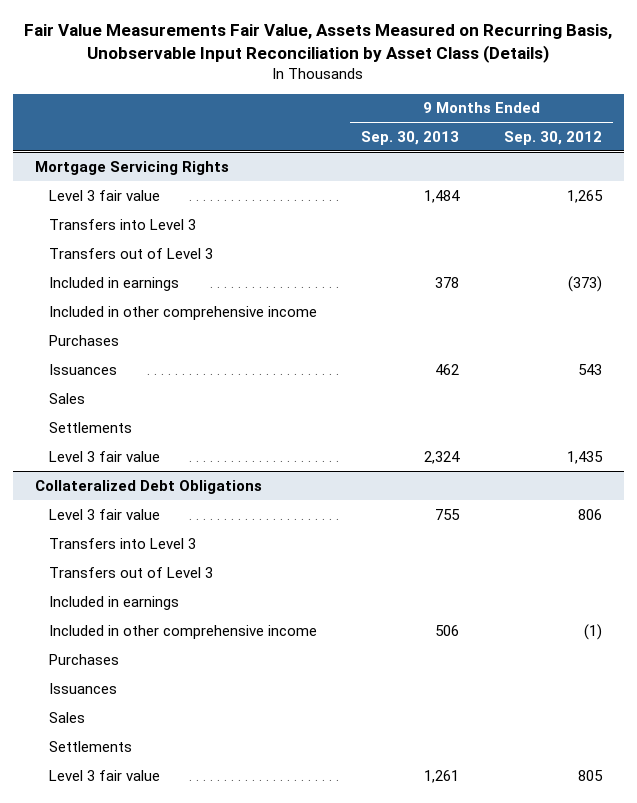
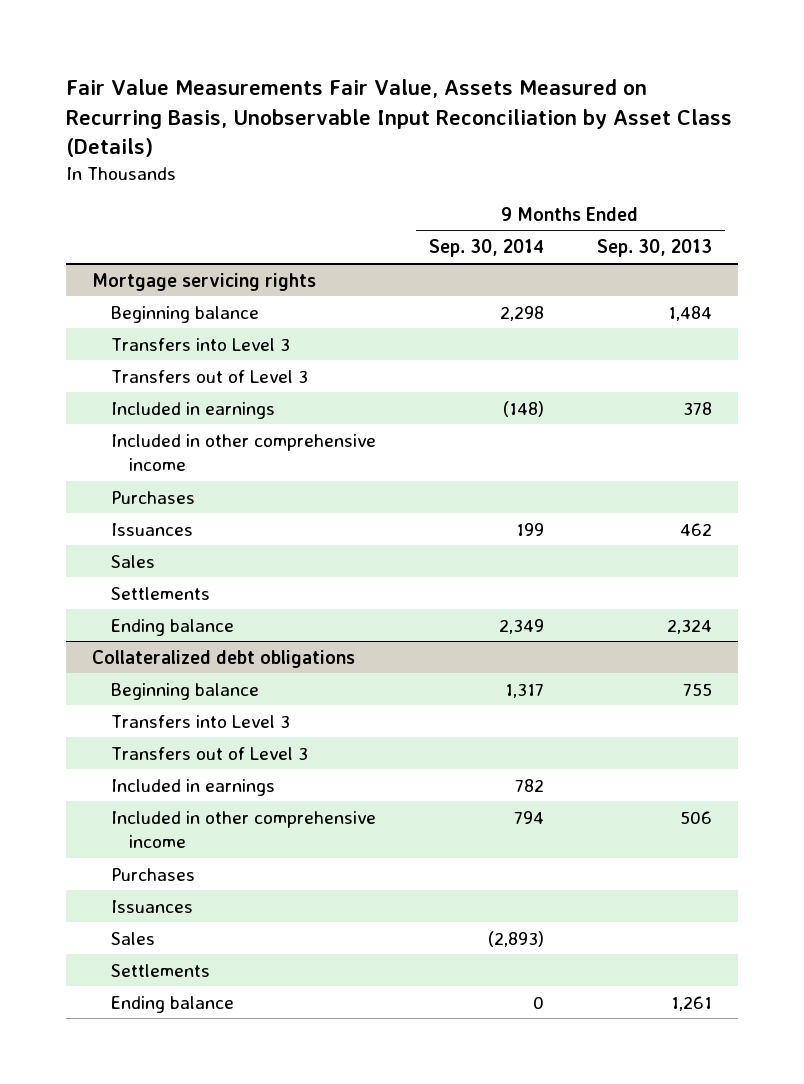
- | 9 Months Ended Sep. 30, 2013 | 9 Months Ended Sep. 30, 2012
+ | 9 Months Ended Sep. 30, 2014 | 9 Months Ended Sep. 30, 2013
- Mortgage Servicing Rights
- Level 3 fair value | 1,484 | 1,265
+ Mortgage servicing rights
+ Beginning balance | 2,298 | 1,484
- Level 3 fair value | 2,324 | 1,435
- Collateralized Debt Obligations
- Level 3 fair value | 755 | 806
+ Ending balance | 2,349 | 2,324
+ Collateralized debt obligations
+ Beginning balance | 1,317 | 755
- Level 3 fair value | 1,261 | 805
+ Ending balance | 0 | 1,261

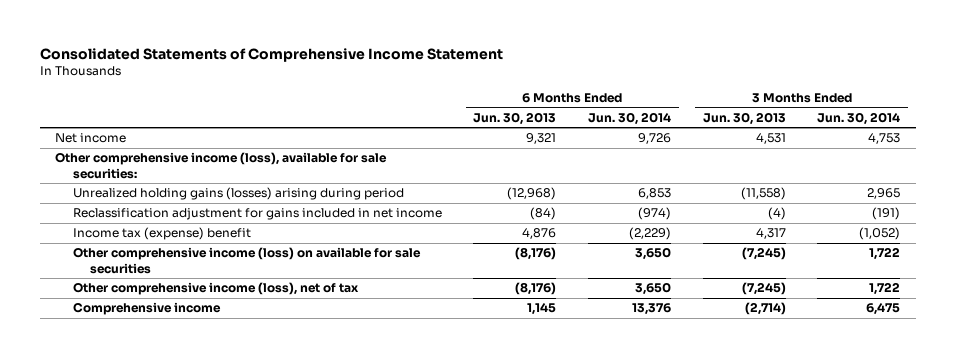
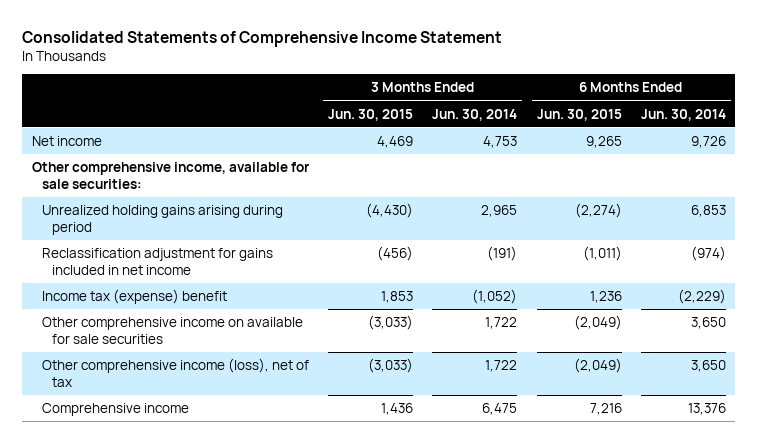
- | 6 Months Ended Jun. 30, 2013 | 6 Months Ended Jun. 30, 2014 | 3 Months Ended Jun. 30, 2013 | 3 Months Ended Jun. 30, 2014
+ | 3 Months Ended Jun. 30, 2015 | 3 Months Ended Jun. 30, 2014 | 6 Months Ended Jun. 30, 2015 | 6 Months Ended Jun. 30, 2014
- Other comprehensive income (loss), available for sale securities:
- Unrealized holding gains (losses) arising during period | (12,968) | 6,853 | (11,558) | 2,965
+ Other comprehensive income, available for sale securities:
+ Unrealized holding gains arising during period | (4,430) | 2,965 | (2,274) | 6,853
- Other comprehensive income (loss) on available for sale securities | (8,176) | 3,650 | (7,245) | 1,722
+ Other comprehensive income on available for sale securities | (3,033) | 1,722 | (2,049) | 3,650

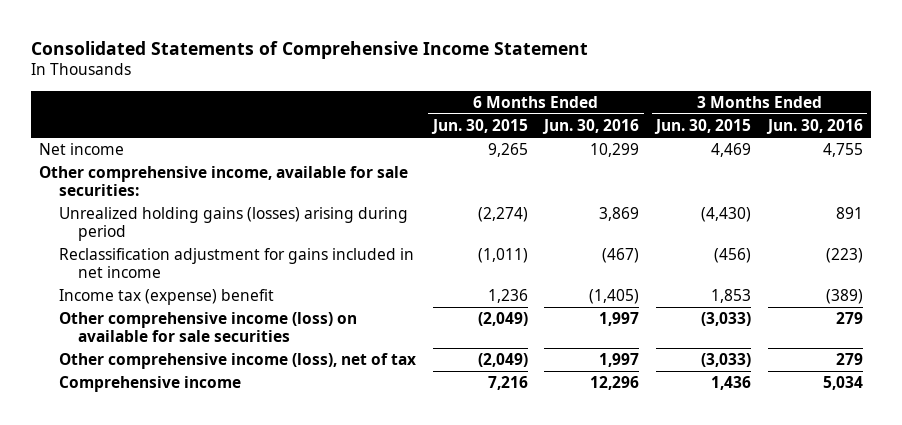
- | 3 Months Ended Jun. 30, 2015 | 3 Months Ended Jun. 30, 2014 | 6 Months Ended Jun. 30, 2015 | 6 Months Ended Jun. 30, 2014
+ | 6 Months Ended Jun. 30, 2015 | 6 Months Ended Jun. 30, 2016 | 3 Months Ended Jun. 30, 2015 | 3 Months Ended Jun. 30, 2016
- Unrealized holding gains arising during period | (4,430) | 2,965 | (2,274) | 6,853
+ Unrealized holding gains (losses) arising during period | (2,274) | 3,869 | (4,430) | 891
- Other comprehensive income on available for sale securities | (3,033) | 1,722 | (2,049) | 3,650
+ Other comprehensive income (loss) on available for sale securities | (2,049) | 1,997 | (3,033) | 279

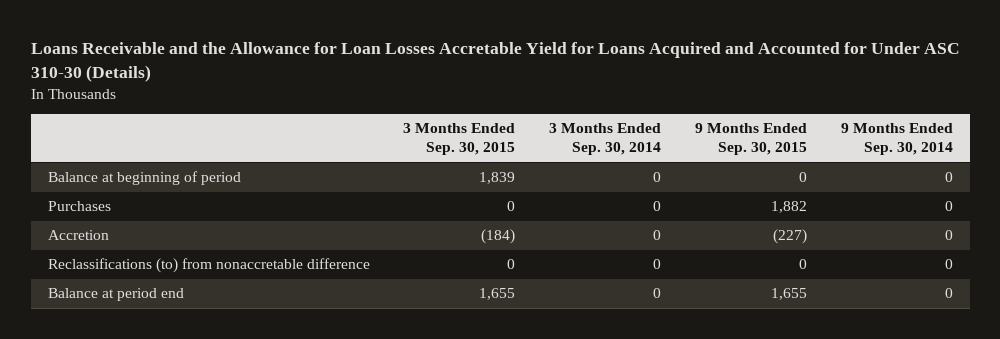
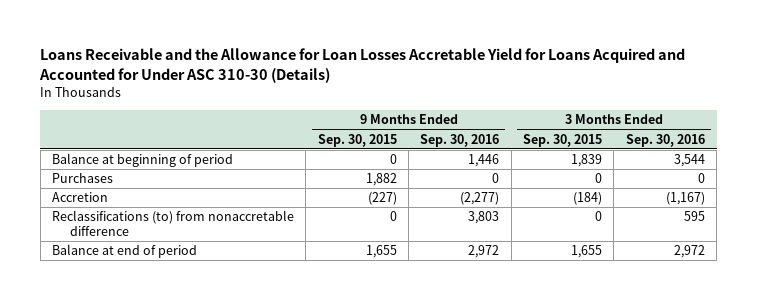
- | 3 Months Ended Sep. 30, 2015 | 3 Months Ended Sep. 30, 2014 | 9 Months Ended Sep. 30, 2015 | 9 Months Ended Sep. 30, 2014
+ | 9 Months Ended Sep. 30, 2015 | 9 Months Ended Sep. 30, 2016 | 3 Months Ended Sep. 30, 2015 | 3 Months Ended Sep. 30, 2016
- Balance at period end | 1,655 | 0 | 1,655 | 0
+ Balance at end of period | 1,655 | 2,972 | 1,655 | 2,972

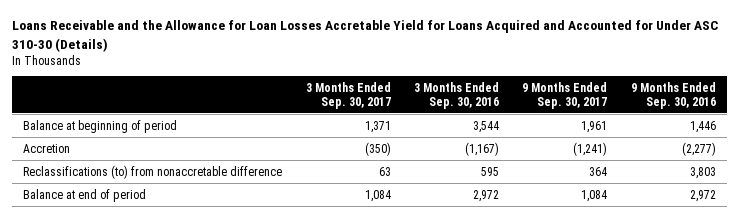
- | 9 Months Ended Sep. 30, 2015 | 9 Months Ended Sep. 30, 2016 | 3 Months Ended Sep. 30, 2015 | 3 Months Ended Sep. 30, 2016
+ | 3 Months Ended Sep. 30, 2017 | 3 Months Ended Sep. 30, 2016 | 9 Months Ended Sep. 30, 2017 | 9 Months Ended Sep. 30, 2016
- Purchases | 1,882 | 0 | 0 | 0

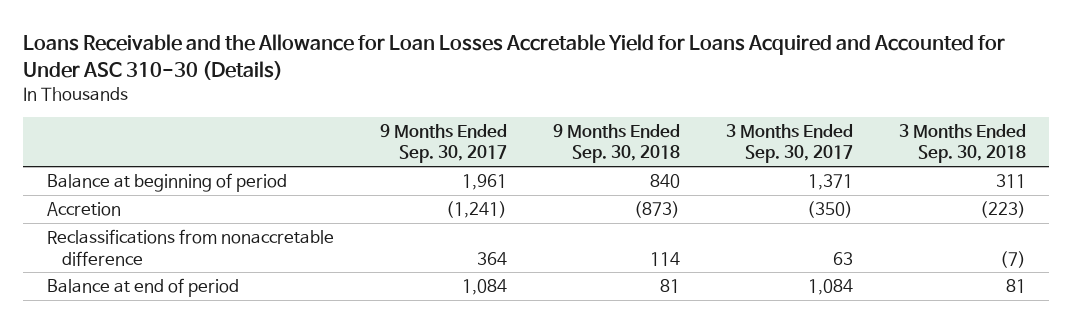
- | 3 Months Ended Sep. 30, 2017 | 3 Months Ended Sep. 30, 2016 | 9 Months Ended Sep. 30, 2017 | 9 Months Ended Sep. 30, 2016
+ | 9 Months Ended Sep. 30, 2017 | 9 Months Ended Sep. 30, 2018 | 3 Months Ended Sep. 30, 2017 | 3 Months Ended Sep. 30, 2018
- Reclassifications (to) from nonaccretable difference | 63 | 595 | 364 | 3,803
+ Reclassifications from nonaccretable difference | 364 | 114 | 63 | (7)

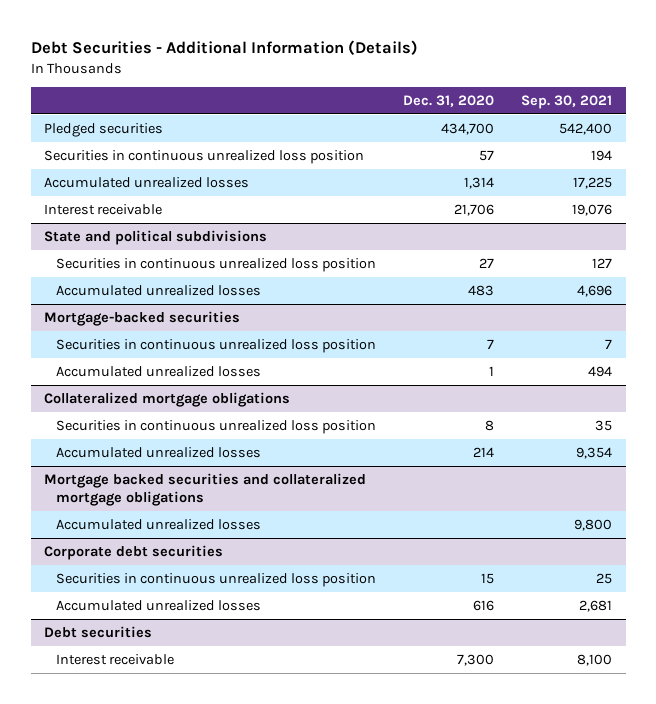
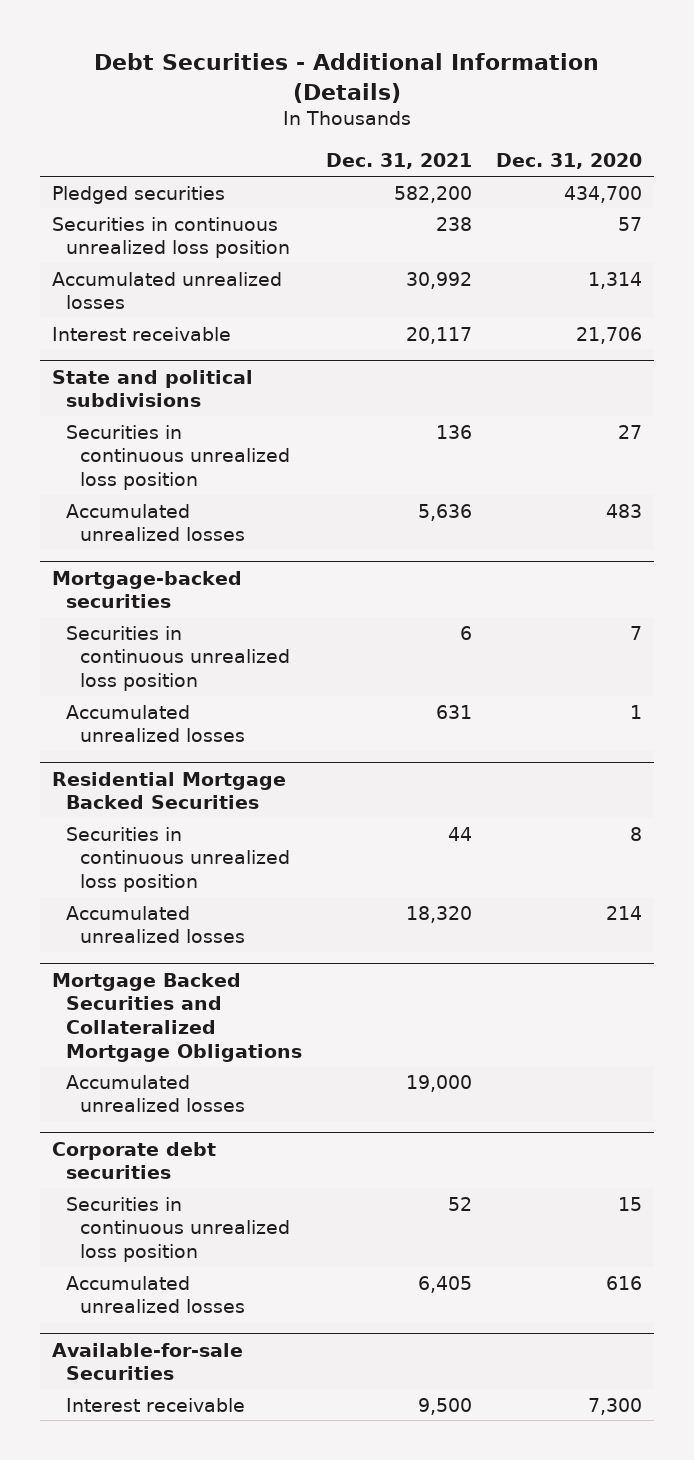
- | Dec. 31, 2020 | Sep. 30, 2021
+ | Dec. 31, 2021 | Dec. 31, 2020
- Collateralized mortgage obligations
+ Residential Mortgage Backed Securities
- Mortgage backed securities and collateralized mortgage obligations
+ Mortgage Backed Securities and Collateralized Mortgage Obligations
- Debt securities
+ Available-for-sale Securities

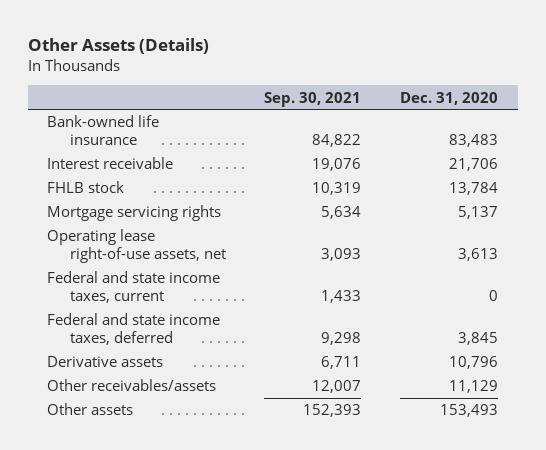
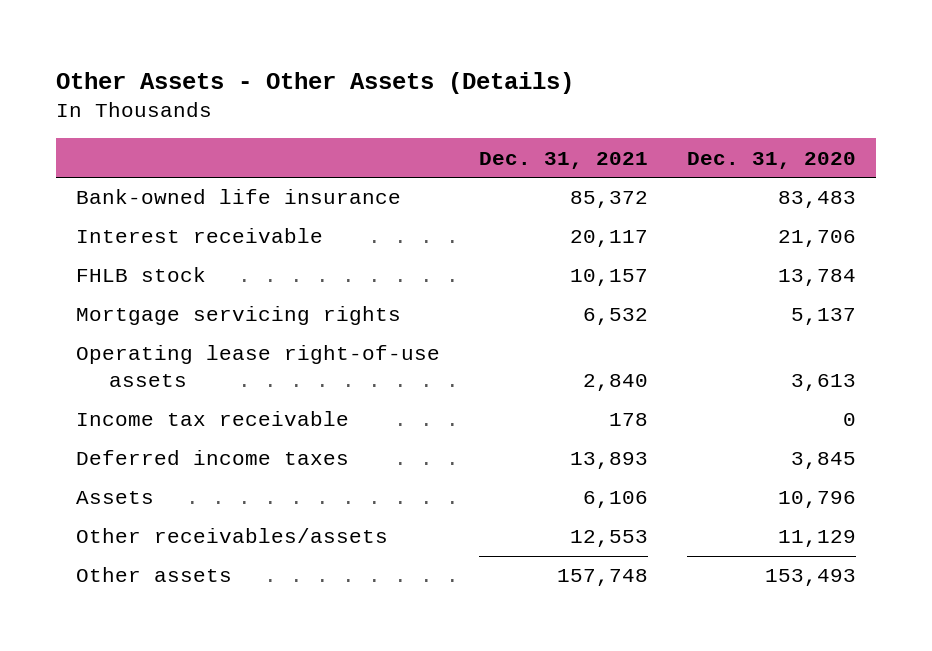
- Other Assets (Details)
+ Other Assets - Other Assets (Details)
- | Sep. 30, 2021 | Dec. 31, 2020
+ | Dec. 31, 2021 | Dec. 31, 2020
- Operating lease right-of-use assets, net | 3,093 | 3,613
- Federal and state income taxes, current | 1,433 | 0
- Federal and state income taxes, deferred | 9,298 | 3,845
- Derivative assets | 6,711 | 10,796
+ Operating lease right-of-use assets | 2,840 | 3,613
+ Income tax receivable | 178 | 0
+ Deferred income taxes | 13,893 | 3,845
+ Assets | 6,106 | 10,796

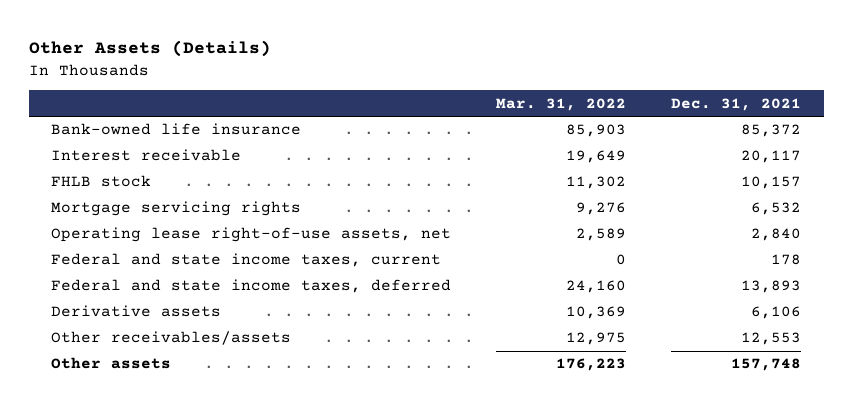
- Other Assets - Other Assets (Details)
+ Other Assets (Details)
- | Dec. 31, 2021 | Dec. 31, 2020
+ | Mar. 31, 2022 | Dec. 31, 2021
- Operating lease right-of-use assets | 2,840 | 3,613
- Income tax receivable | 178 | 0
- Deferred income taxes | 13,893 | 3,845
- Assets | 6,106 | 10,796
+ Operating lease right-of-use assets, net | 2,589 | 2,840
+ Federal and state income taxes, current | 0 | 178
+ Federal and state income taxes, deferred | 24,160 | 13,893
+ Derivative assets | 10,369 | 6,106

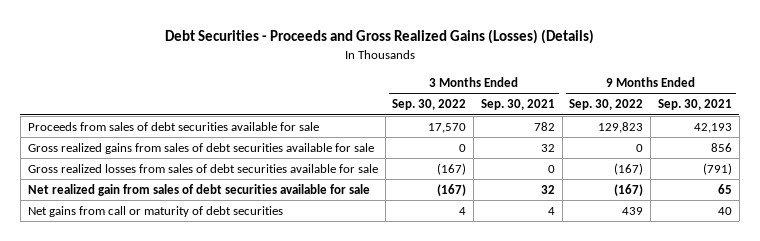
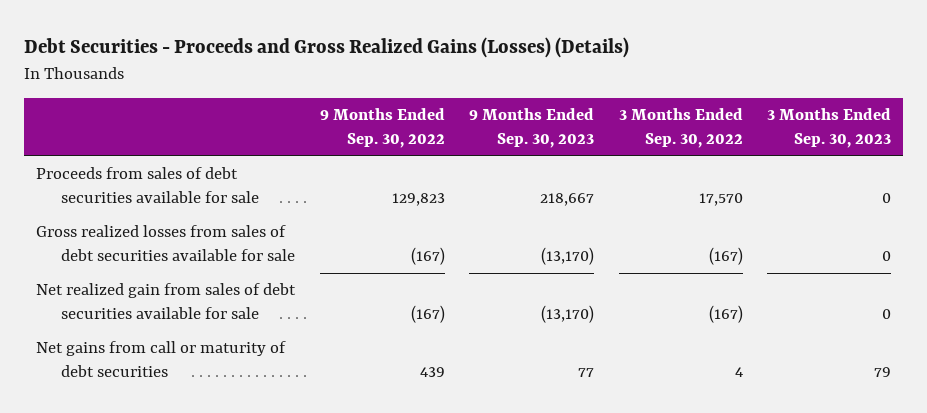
- | 3 Months Ended Sep. 30, 2022 | 3 Months Ended Sep. 30, 2021 | 9 Months Ended Sep. 30, 2022 | 9 Months Ended Sep. 30, 2021
+ | 9 Months Ended Sep. 30, 2022 | 9 Months Ended Sep. 30, 2023 | 3 Months Ended Sep. 30, 2022 | 3 Months Ended Sep. 30, 2023
- Gross realized gains from sales of debt securities available for sale | 0 | 32 | 0 | 856

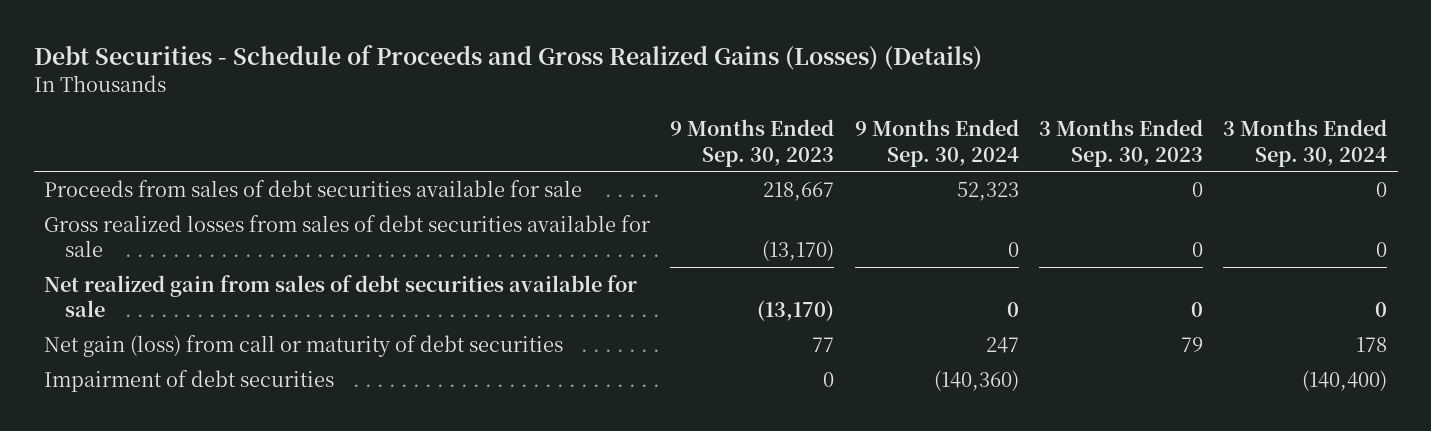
- Debt Securities - Proceeds and Gross Realized Gains (Losses) (Details)
+ Debt Securities - Schedule of Proceeds and Gross Realized Gains (Losses) (Details)
- | 9 Months Ended Sep. 30, 2022 | 9 Months Ended Sep. 30, 2023 | 3 Months Ended Sep. 30, 2022 | 3 Months Ended Sep. 30, 2023
+ | 9 Months Ended Sep. 30, 2023 | 9 Months Ended Sep. 30, 2024 | 3 Months Ended Sep. 30, 2023 | 3 Months Ended Sep. 30, 2024
- Net gains from call or maturity of debt securities | 439 | 77 | 4 | 79
+ Net gain (loss) from call or maturity of debt securities | 77 | 247 | 79 | 178
+ Impairment of debt securities | 0 | (140,360) | | (140,400)

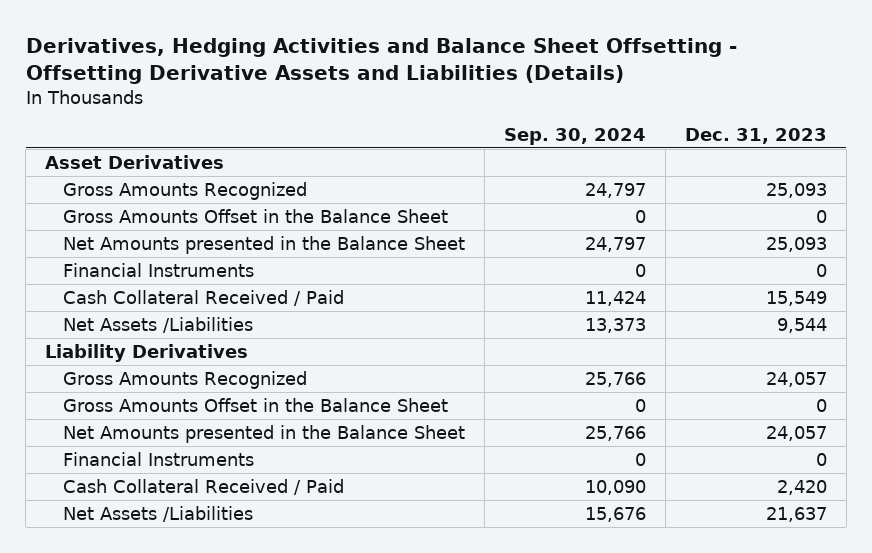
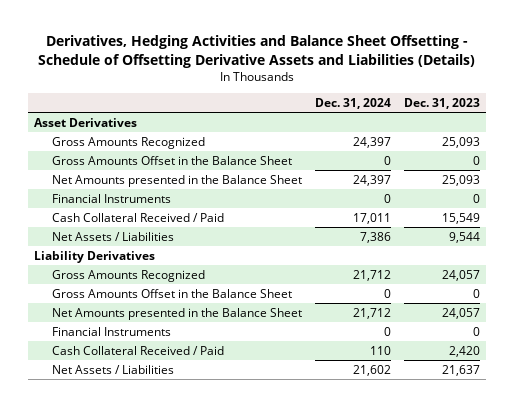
- Derivatives, Hedging Activities and Balance Sheet Offsetting - Offsetting Derivative Assets and Liabilities (Details)
+ Derivatives, Hedging Activities and Balance Sheet Offsetting - Schedule of Offsetting Derivative Assets and Liabilities (Details)
- | Sep. 30, 2024 | Dec. 31, 2023
+ | Dec. 31, 2024 | Dec. 31, 2023
- Net Assets /Liabilities | 13,373 | 9,544
+ Net Assets / Liabilities | 7,386 | 9,544
- Net Assets /Liabilities | 15,676 | 21,637
+ Net Assets / Liabilities | 21,602 | 21,637

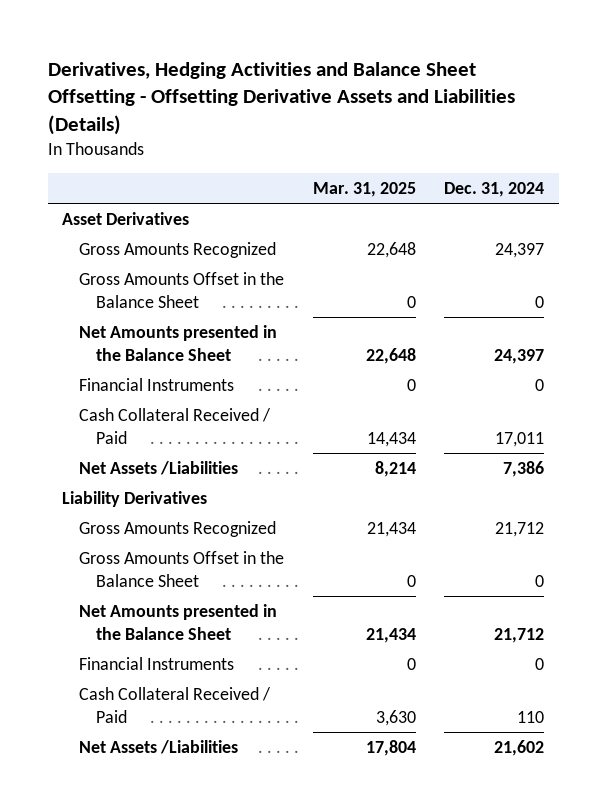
- Derivatives, Hedging Activities and Balance Sheet Offsetting - Schedule of Offsetting Derivative Assets and Liabilities (Details)
+ Derivatives, Hedging Activities and Balance Sheet Offsetting - Offsetting Derivative Assets and Liabilities (Details)
- | Dec. 31, 2024 | Dec. 31, 2023
+ | Mar. 31, 2025 | Dec. 31, 2024
- Net Assets / Liabilities | 7,386 | 9,544
+ Net Assets /Liabilities | 8,214 | 7,386
- Net Assets / Liabilities | 21,602 | 21,637
+ Net Assets /Liabilities | 17,804 | 21,602

